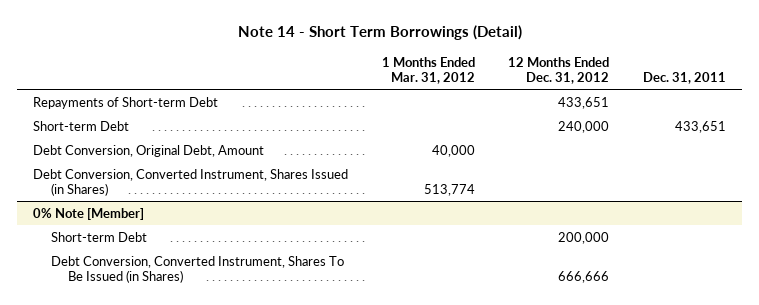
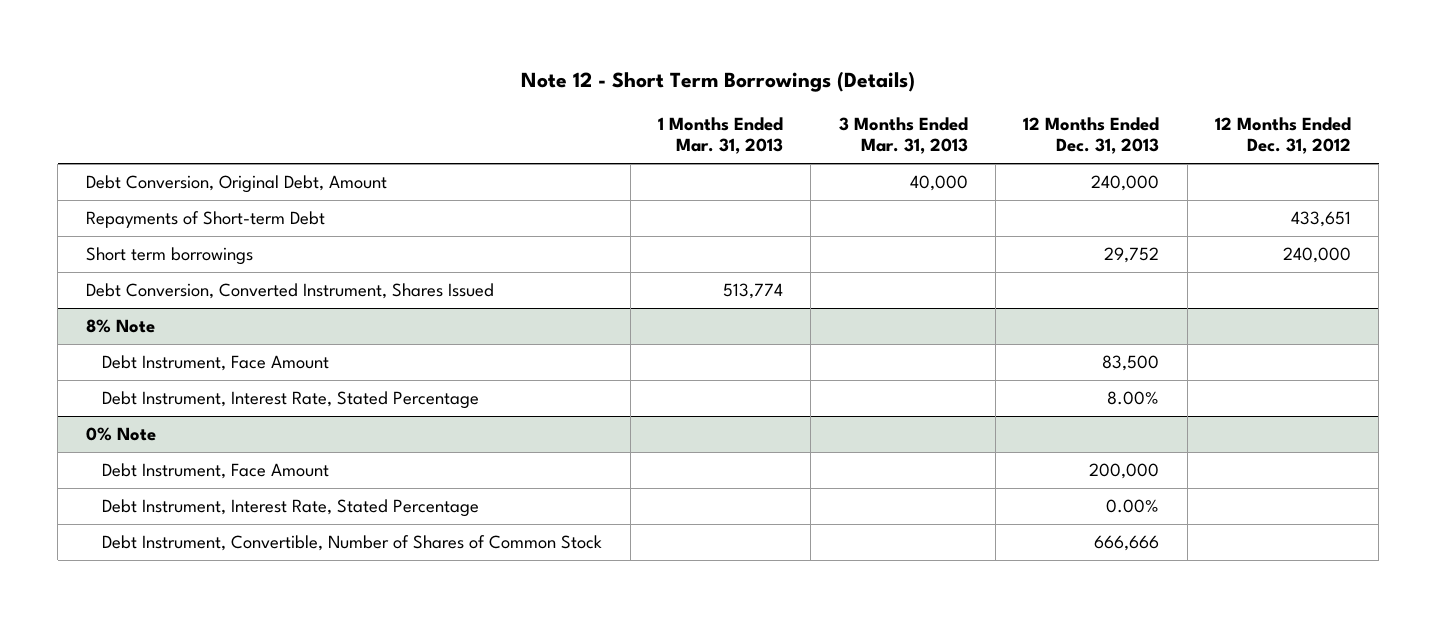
- Note 14 - Short Term Borrowings (Detail)
+ Note 12 - Short Term Borrowings (Details)
- | 1 Months Ended Mar. 31, 2012 | 12 Months Ended Dec. 31, 2012 | Dec. 31, 2011
+ | 1 Months Ended Mar. 31, 2013 | 3 Months Ended Mar. 31, 2013 | 12 Months Ended Dec. 31, 2013 | 12 Months Ended Dec. 31, 2012
- Short-term Debt | | 240,000 | 433,651
- Debt Conversion, Converted Instrument, Shares Issued (in Shares) | 513,774 | |
- 0% Note [Member]
- Short-term Debt | | 200,000 |
- Debt Conversion, Converted Instrument, Shares To Be Issued (in Shares) | | 666,666 |
moved down: Repayments of Short-term Debt | | | | 433,651
+ Short term borrowings | | | 29,752 | 240,000
+ Debt Conversion, Converted Instrument, Shares Issued | 513,774 | | |
+ 8% Note
+ Debt Instrument, Face Amount | | | 83,500 |
+ Debt Instrument, Interest Rate, Stated Percentage | | | 8.00% |
+ 0% Note
+ Debt Instrument, Face Amount | | | 200,000 |
+ Debt Instrument, Interest Rate, Stated Percentage | | | 0.00% |
+ Debt Instrument, Convertible, Number of Shares of Common Stock | | | 666,666 |

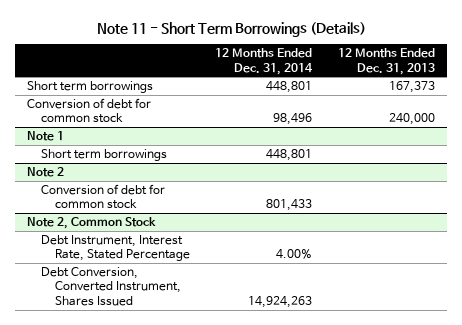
- Note 12 - Short Term Borrowings (Details)
+ Note 11 - Short Term Borrowings (Details)
- | 1 Months Ended Mar. 31, 2013 | 3 Months Ended Mar. 31, 2013 | 12 Months Ended Dec. 31, 2013 | 12 Months Ended Dec. 31, 2012
+ | 12 Months Ended Dec. 31, 2014 | 12 Months Ended Dec. 31, 2013
- Debt Conversion, Original Debt, Amount | | 40,000 | 240,000 |
- Repayments of Short-term Debt | | | | 433,651
- Short term borrowings | | | 29,752 | 240,000
- Debt Conversion, Converted Instrument, Shares Issued | 513,774 | | |
- 8% Note
- Debt Instrument, Face Amount | | | 83,500 |
- Debt Instrument, Interest Rate, Stated Percentage | | | 8.00% |
- 0% Note
- Debt Instrument, Face Amount | | | 200,000 |
- Debt Instrument, Interest Rate, Stated Percentage | | | 0.00% |
- Debt Instrument, Convertible, Number of Shares of Common Stock | | | 666,666 |
+ Short term borrowings | 448,801 | 167,373
+ Conversion of debt for common stock | 98,496 | 240,000
+ Note 1
+ Short term borrowings | 448,801 |
+ Note 2
+ Conversion of debt for common stock | 801,433 |
+ Note 2, Common Stock
+ Debt Instrument, Interest Rate, Stated Percentage | 4.00% |
+ Debt Conversion, Converted Instrument, Shares Issued | 14,924,263 |

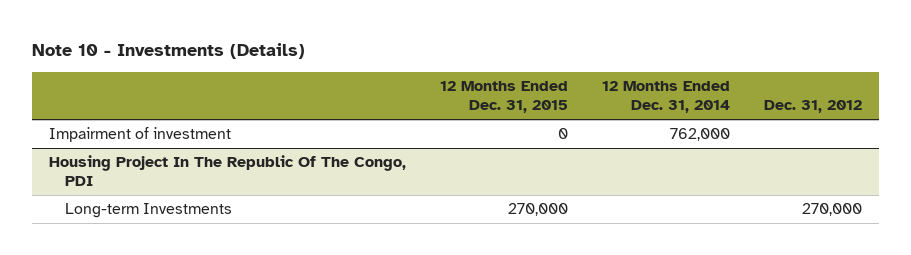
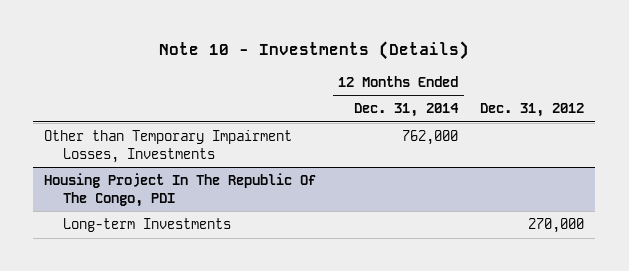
- | 12 Months Ended Dec. 31, 2015 | 12 Months Ended Dec. 31, 2014 | Dec. 31, 2012
+ | 12 Months Ended Dec. 31, 2014 | Dec. 31, 2012
- Impairment of investment | 0 | 762,000 |
+ Other than Temporary Impairment Losses, Investments | 762,000 |

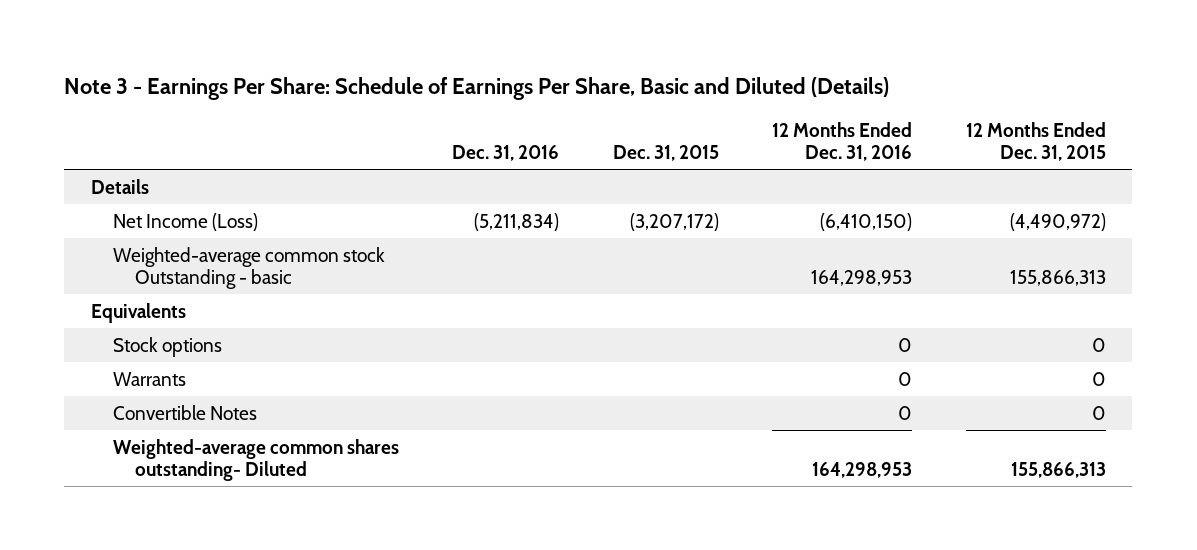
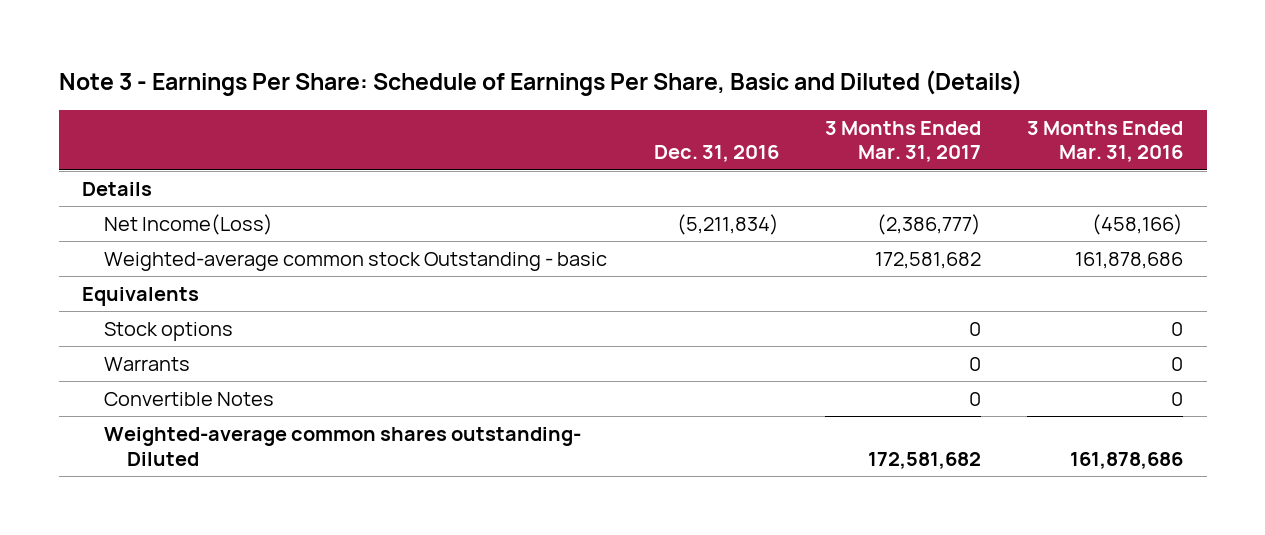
- | Dec. 31, 2016 | Dec. 31, 2015 | 12 Months Ended Dec. 31, 2016 | 12 Months Ended Dec. 31, 2015
+ | Dec. 31, 2016 | 3 Months Ended Mar. 31, 2017 | 3 Months Ended Mar. 31, 2016
- Net Income (Loss) | (5,211,834) | (3,207,172) | (6,410,150) | (4,490,972)
+ Net Income(Loss) | (5,211,834) | (2,386,777) | (458,166)

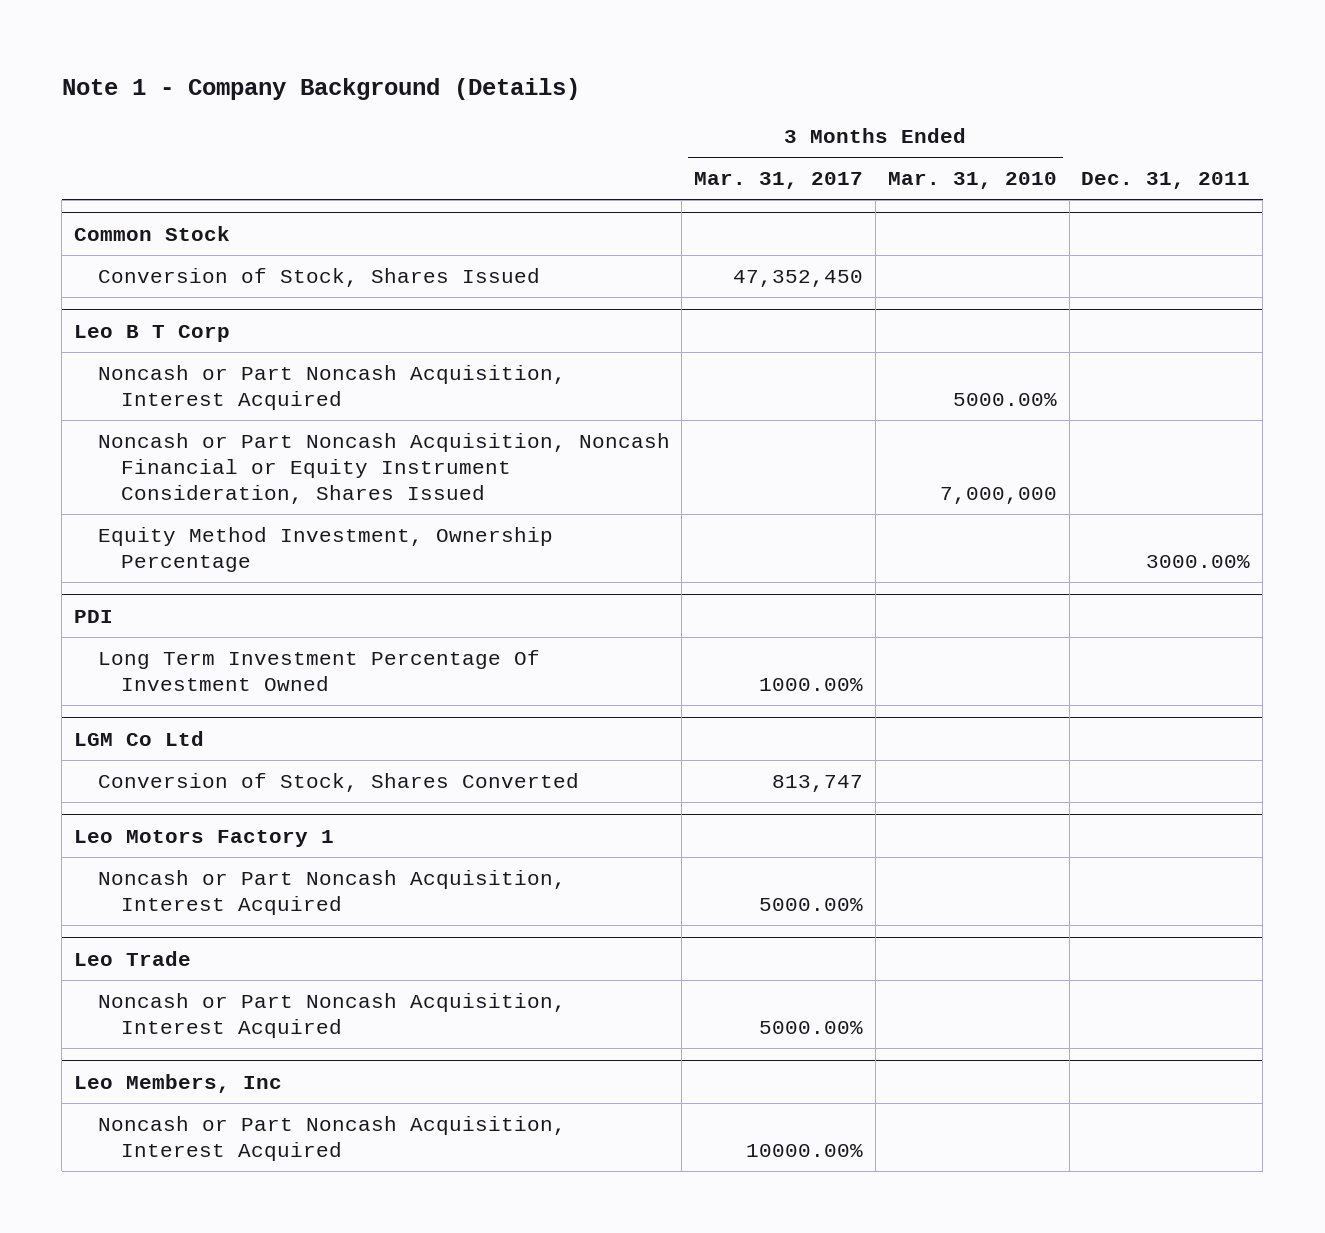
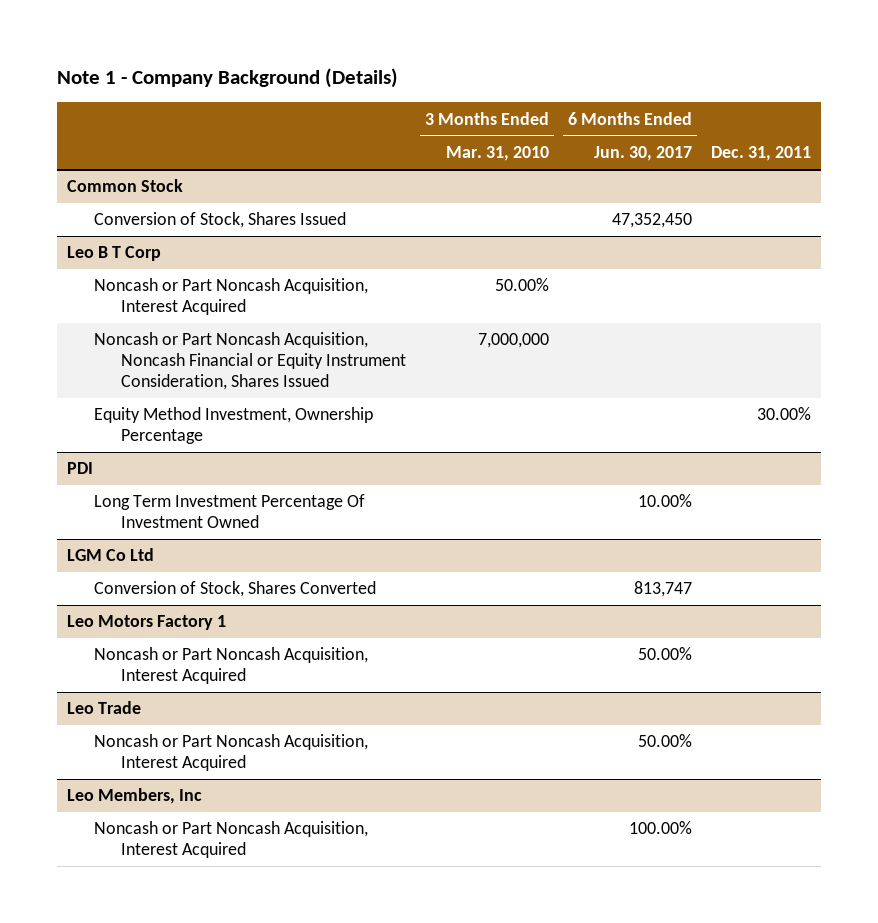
- | 3 Months Ended Mar. 31, 2017 | 3 Months Ended Mar. 31, 2010 | Dec. 31, 2011
+ | 3 Months Ended Mar. 31, 2010 | 6 Months Ended Jun. 30, 2017 | Dec. 31, 2011
@ Leo B T Corp
- Noncash or Part Noncash Acquisition, Interest Acquired | | 5000.00% |
+ Noncash or Part Noncash Acquisition, Interest Acquired | 50.00% | |
- Equity Method Investment, Ownership Percentage | | | 3000.00%
+ Equity Method Investment, Ownership Percentage | | | 30.00%

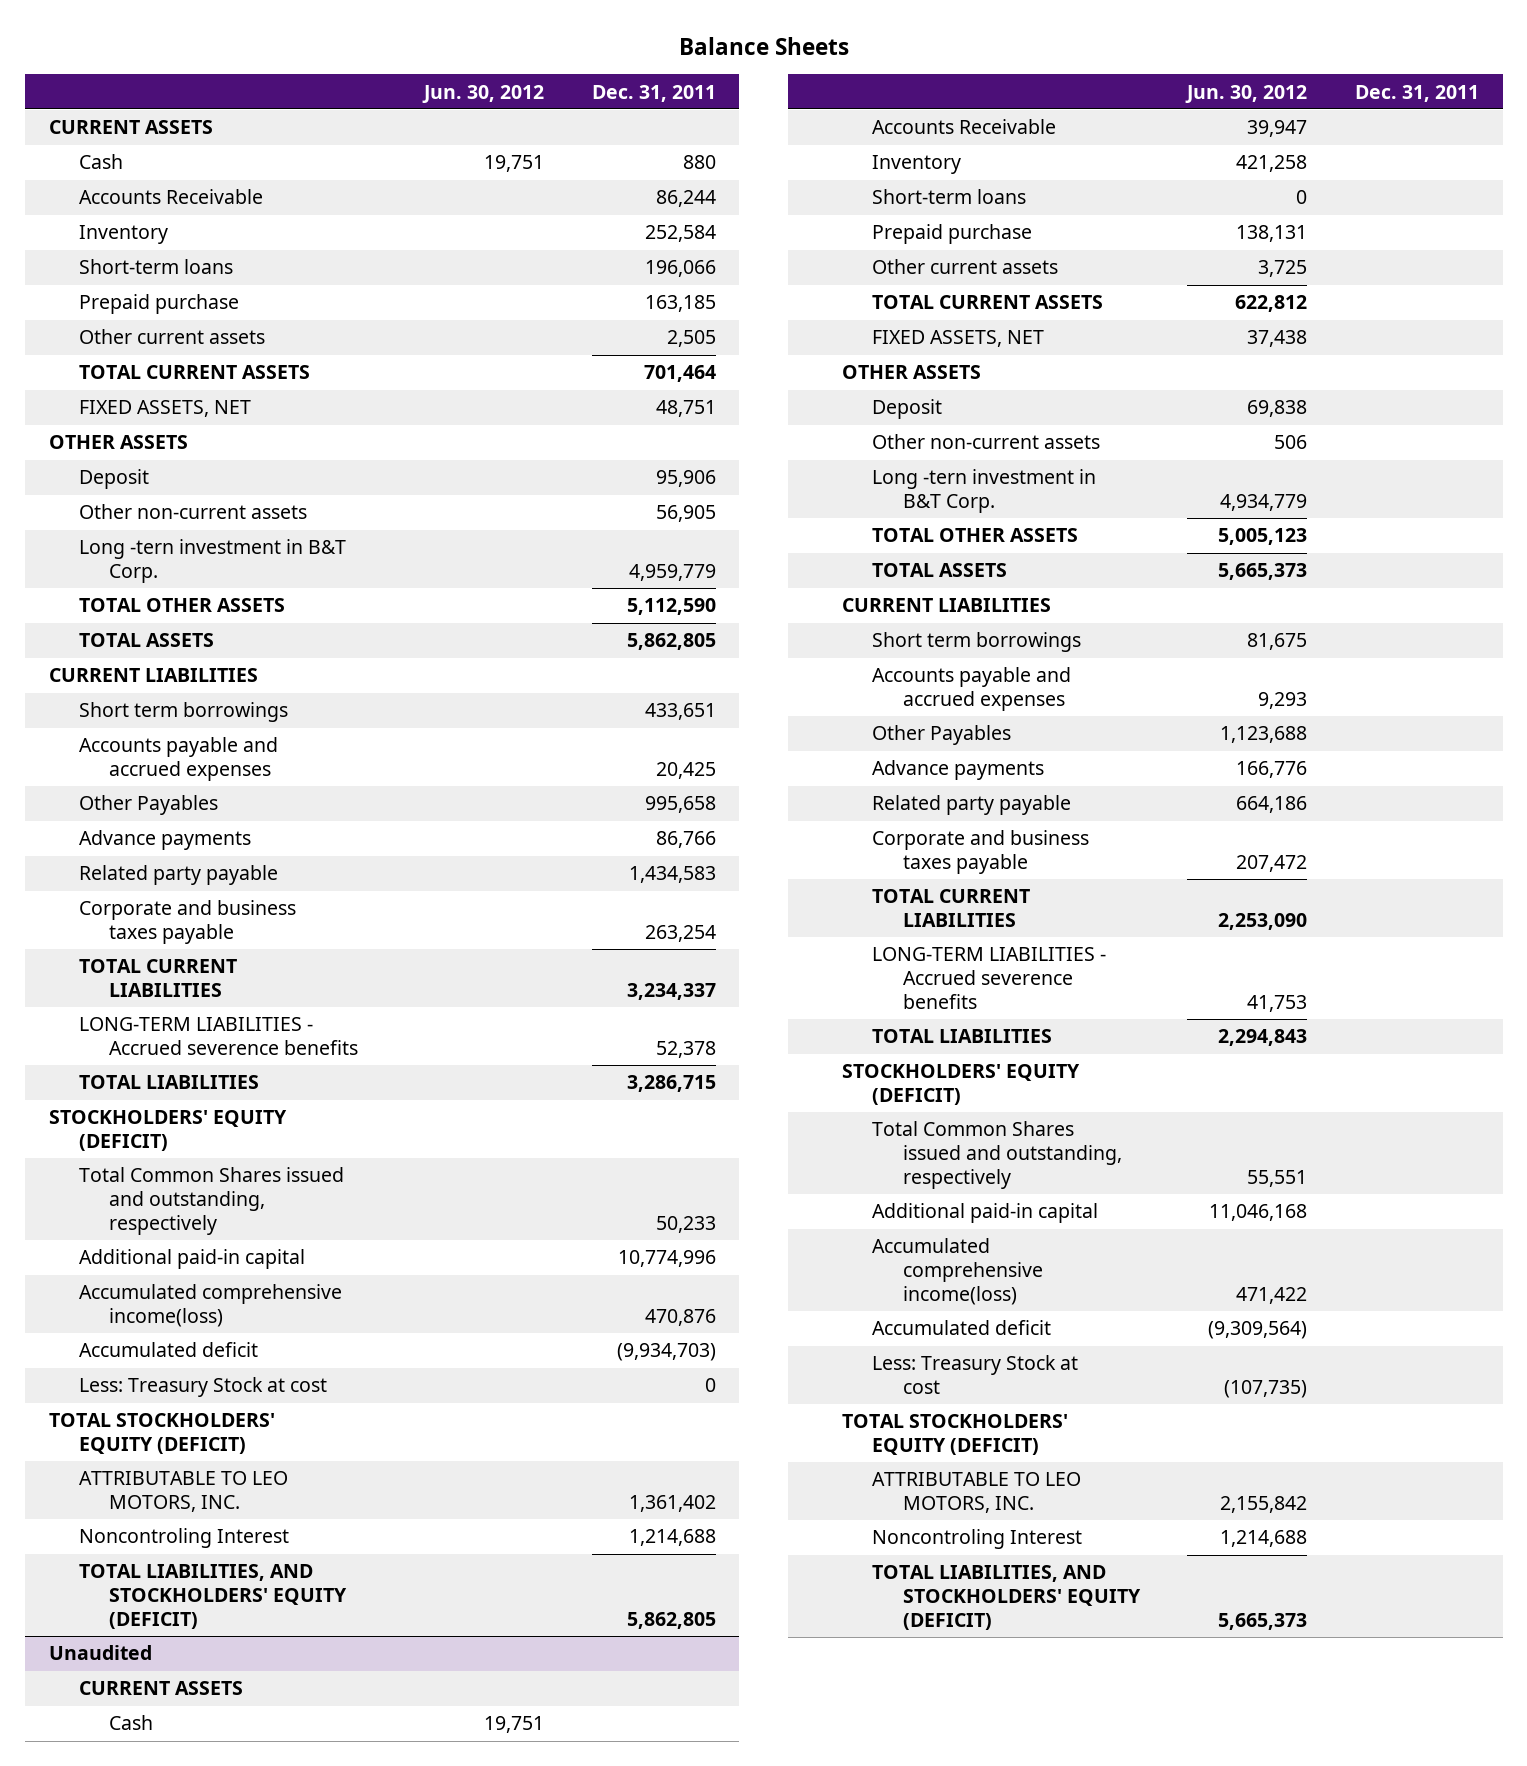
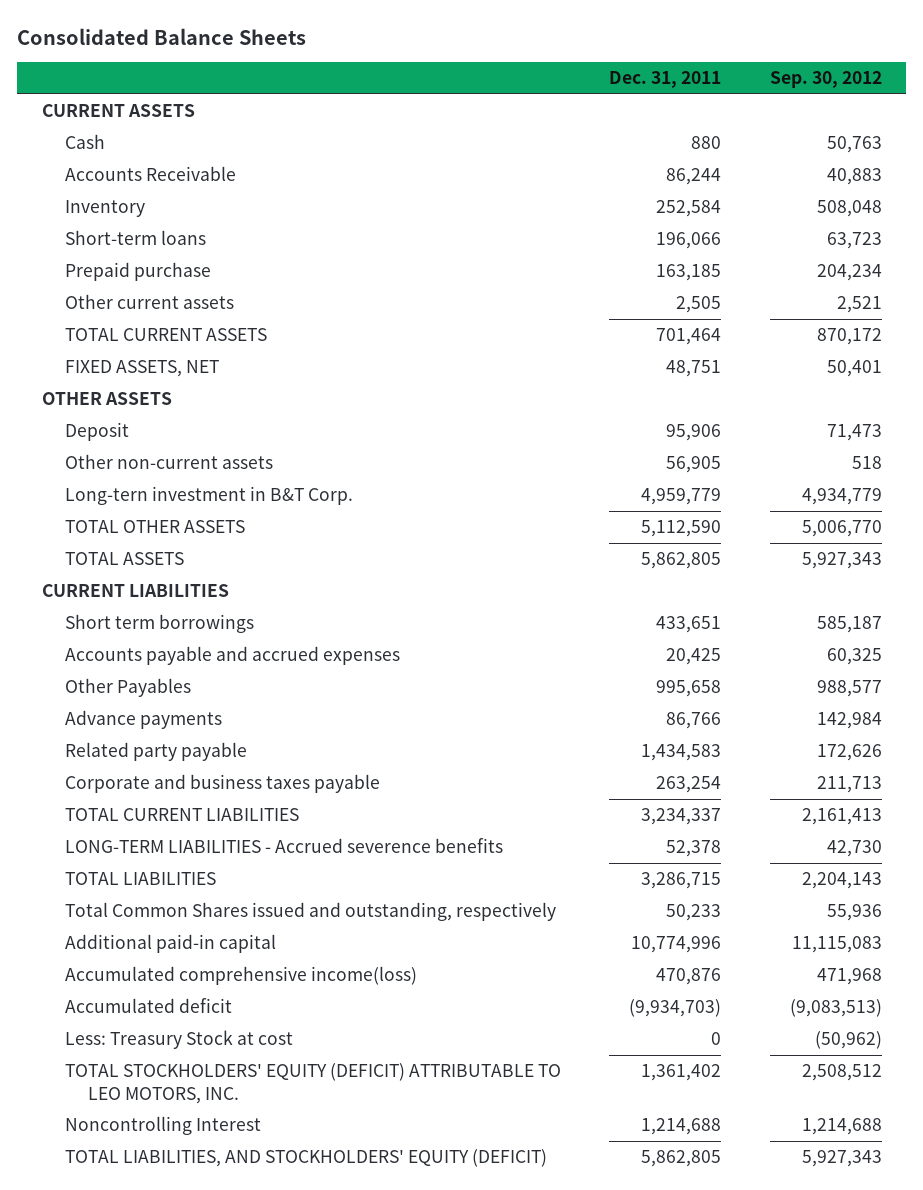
- Balance Sheets
+ Consolidated Balance Sheets
- | Jun. 30, 2012 | Dec. 31, 2011
+ | Dec. 31, 2011 | Sep. 30, 2012
- Long -tern investment in B&T Corp. | | 4,959,779
+ Long-tern investment in B&T Corp. | 4,959,779 | 4,934,779
- STOCKHOLDERS' EQUITY (DEFICIT)
- TOTAL STOCKHOLDERS' EQUITY (DEFICIT)
- ATTRIBUTABLE TO LEO MOTORS, INC. | | 1,361,402
- Noncontroling Interest | | 1,214,688
+ TOTAL STOCKHOLDERS' EQUITY (DEFICIT) ATTRIBUTABLE TO LEO MOTORS, INC. | 1,361,402 | 2,508,512
+ Noncontrolling Interest | 1,214,688 | 1,214,688
- Unaudited
- CURRENT ASSETS
- Cash | 19,751 |
- Accounts Receivable | 39,947 |
- Inventory | 421,258 |
- Short-term loans | 0 |
- Prepaid purchase | 138,131 |
- Other current assets | 3,725 |
- TOTAL CURRENT ASSETS | 622,812 |
- FIXED ASSETS, NET | 37,438 |
- OTHER ASSETS
- Deposit | 69,838 |
- Other non-current assets | 506 |
- Long -tern investment in B&T Corp. | 4,934,779 |
- TOTAL OTHER ASSETS | 5,005,123 |
- TOTAL ASSETS | 5,665,373 |
- CURRENT LIABILITIES
- Short term borrowings | 81,675 |
- Accounts payable and accrued expenses | 9,293 |
- Other Payables | 1,123,688 |
- Advance payments | 166,776 |
- Related party payable | 664,186 |
- Corporate and business taxes payable | 207,472 |
- TOTAL CURRENT LIABILITIES | 2,253,090 |
- LONG-TERM LIABILITIES - Accrued severence benefits | 41,753 |
- TOTAL LIABILITIES | 2,294,843 |
- STOCKHOLDERS' EQUITY (DEFICIT)
- Total Common Shares issued and outstanding, respectively | 55,551 |
- Additional paid-in capital | 11,046,168 |
- Accumulated comprehensive income(loss) | 471,422 |
- Accumulated deficit | (9,309,564) |
- Less: Treasury Stock at cost | (107,735) |
- TOTAL STOCKHOLDERS' EQUITY (DEFICIT)
- ATTRIBUTABLE TO LEO MOTORS, INC. | 2,155,842 |
- Noncontroling Interest | 1,214,688 |
- TOTAL LIABILITIES, AND STOCKHOLDERS' EQUITY (DEFICIT) | 5,665,373 |

